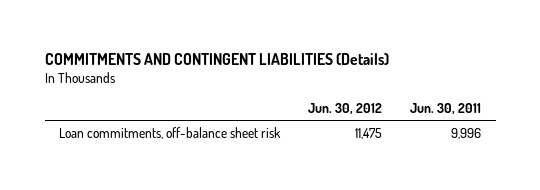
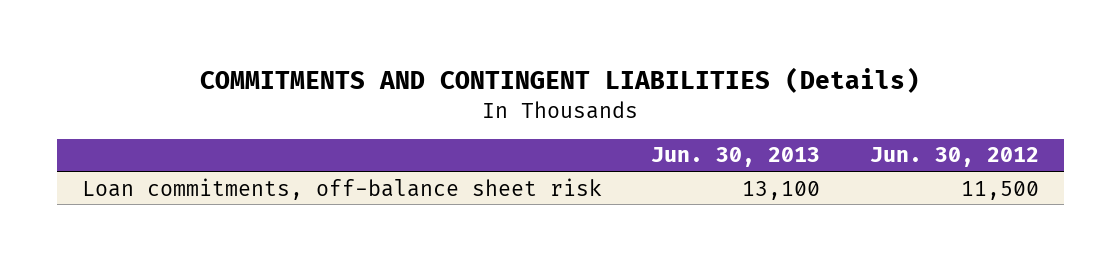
- | Jun. 30, 2012 | Jun. 30, 2011
+ | Jun. 30, 2013 | Jun. 30, 2012
- Loan commitments, off-balance sheet risk | 11,475 | 9,996
+ Loan commitments, off-balance sheet risk | 13,100 | 11,500

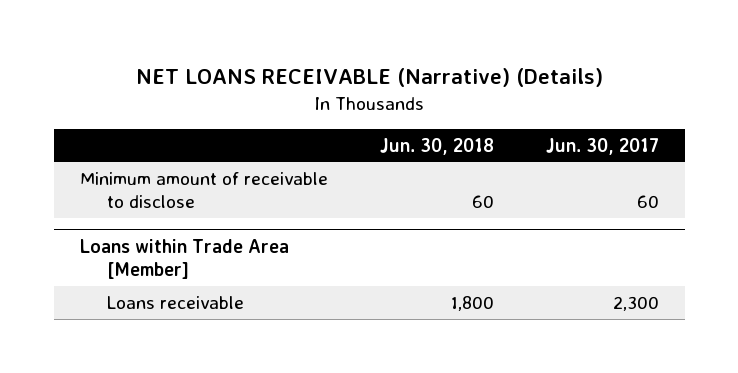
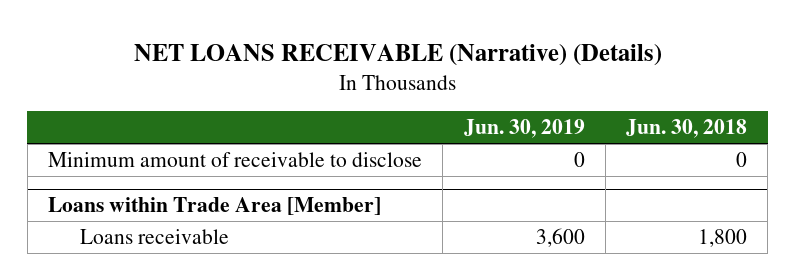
- | Jun. 30, 2018 | Jun. 30, 2017
+ | Jun. 30, 2019 | Jun. 30, 2018
- Minimum amount of receivable to disclose | 60 | 60
+ Minimum amount of receivable to disclose | 0 | 0

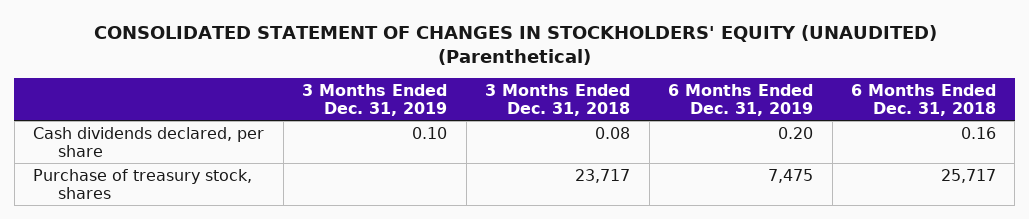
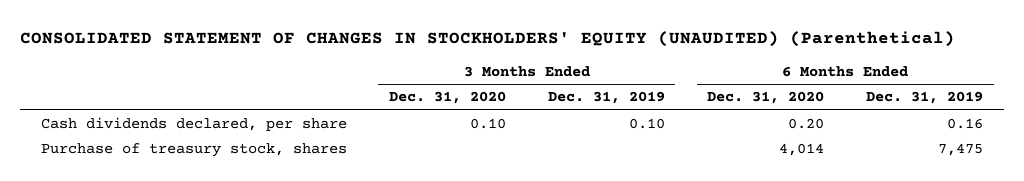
- | 3 Months Ended Dec. 31, 2019 | 3 Months Ended Dec. 31, 2018 | 6 Months Ended Dec. 31, 2019 | 6 Months Ended Dec. 31, 2018
+ | 3 Months Ended Dec. 31, 2020 | 3 Months Ended Dec. 31, 2019 | 6 Months Ended Dec. 31, 2020 | 6 Months Ended Dec. 31, 2019
- Cash dividends declared, per share | 0.10 | 0.08 | 0.20 | 0.16
+ Cash dividends declared, per share | 0.10 | 0.10 | 0.20 | 0.16

